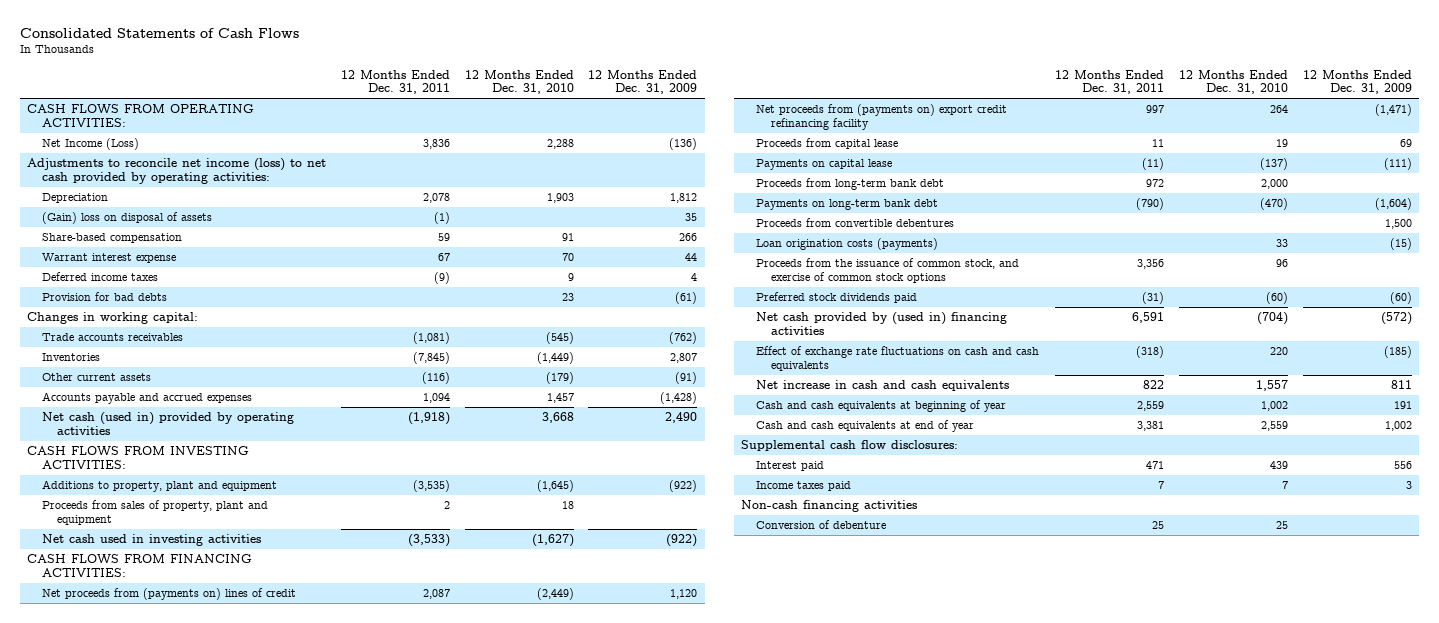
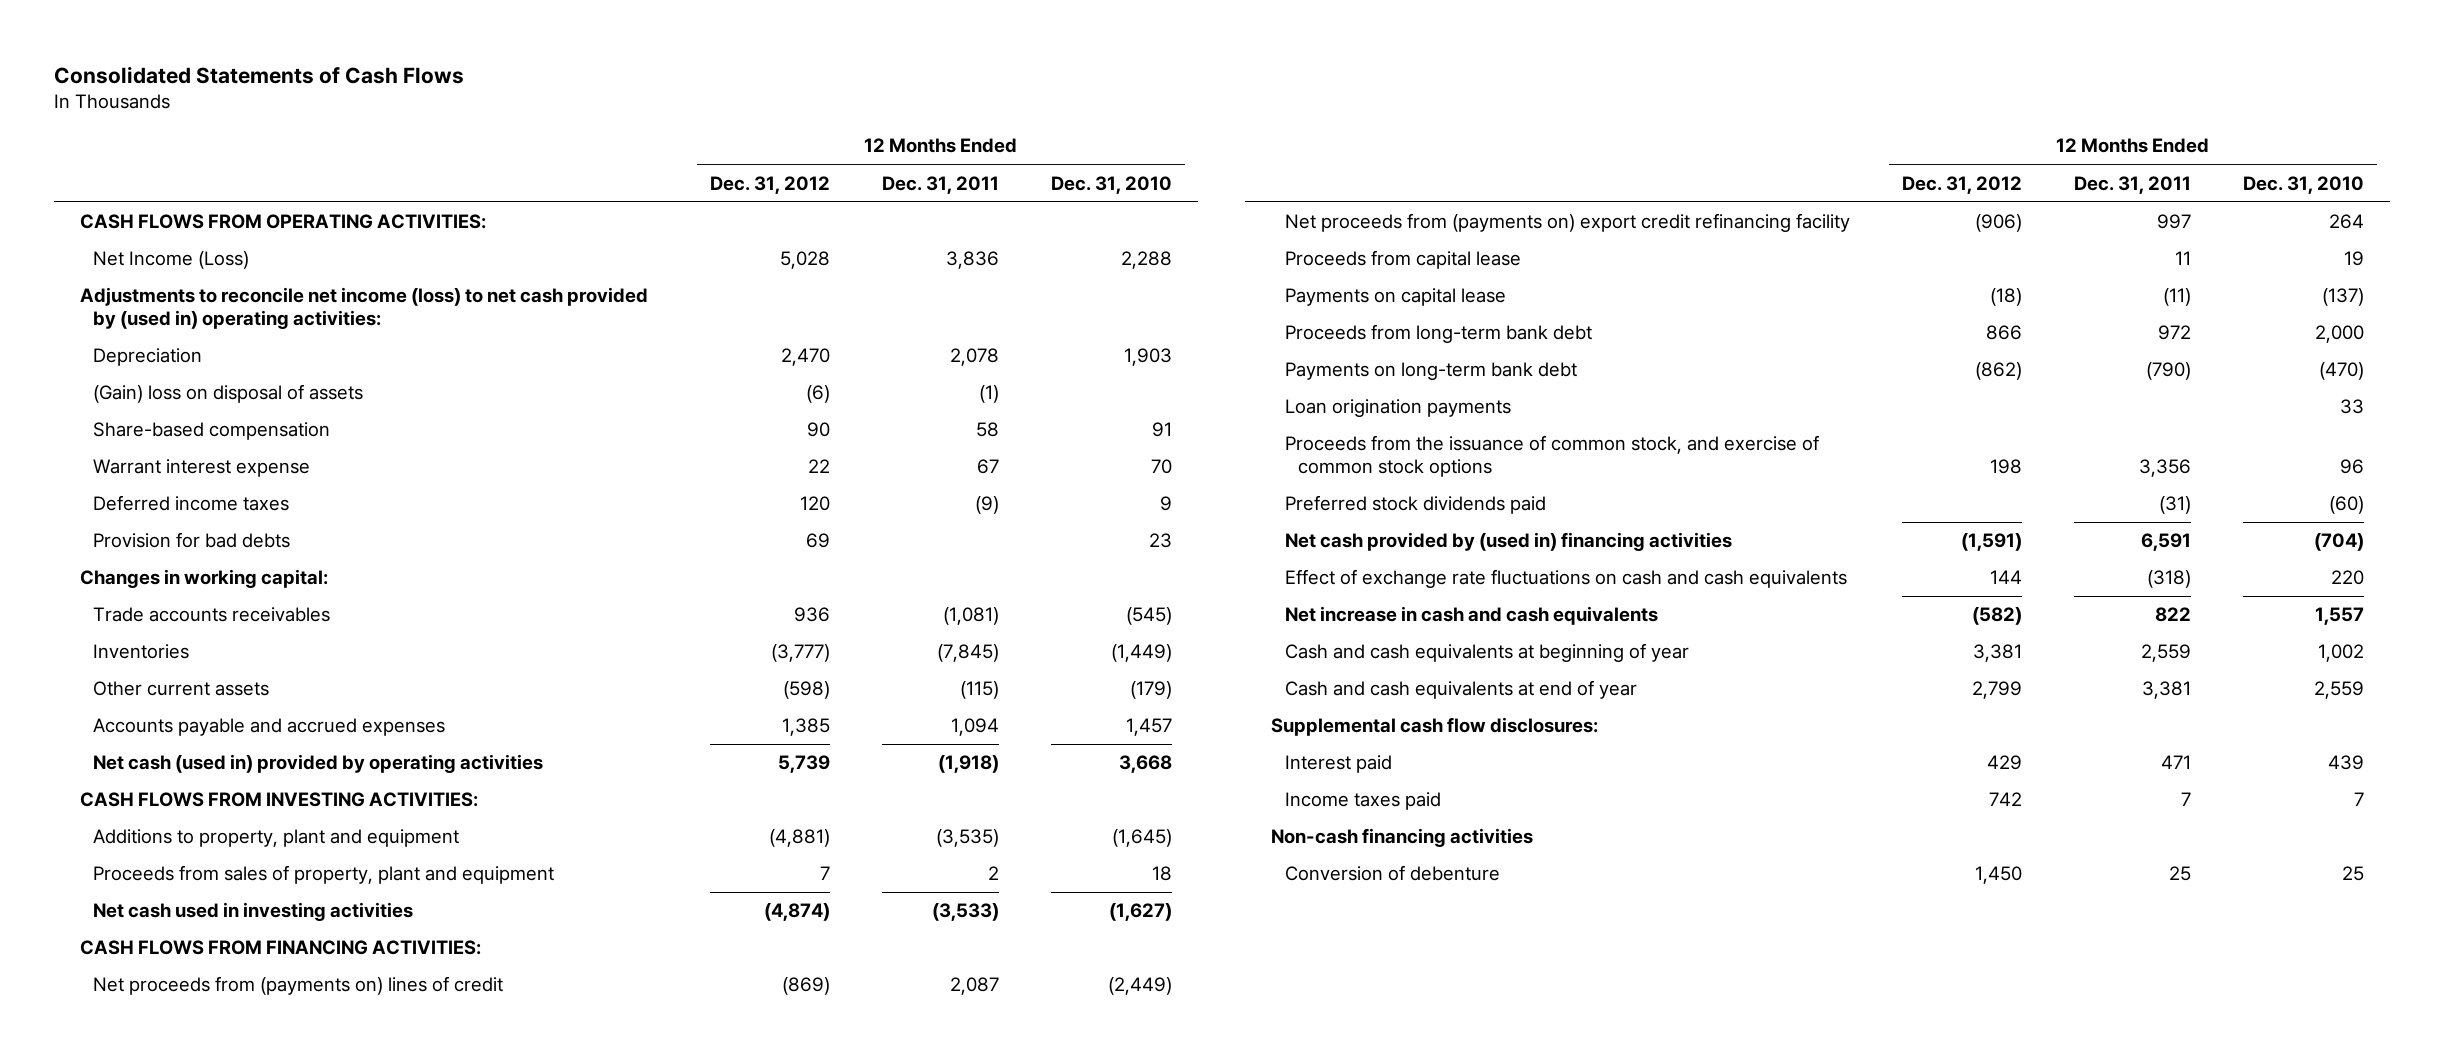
- | 12 Months Ended Dec. 31, 2011 | 12 Months Ended Dec. 31, 2010 | 12 Months Ended Dec. 31, 2009
+ | 12 Months Ended Dec. 31, 2012 | 12 Months Ended Dec. 31, 2011 | 12 Months Ended Dec. 31, 2010
- Adjustments to reconcile net income (loss) to net cash provided by operating activities:
+ Adjustments to reconcile net income (loss) to net cash provided by (used in) operating activities:
- Share-based compensation | 59 | 91 | 266
+ Share-based compensation | 90 | 58 | 91
- Other current assets | (116) | (179) | (91)
+ Other current assets | (598) | (115) | (179)
- Proceeds from convertible debentures | | | 1,500
- Loan origination costs (payments) | | 33 | (15)
+ Loan origination payments | | | 33

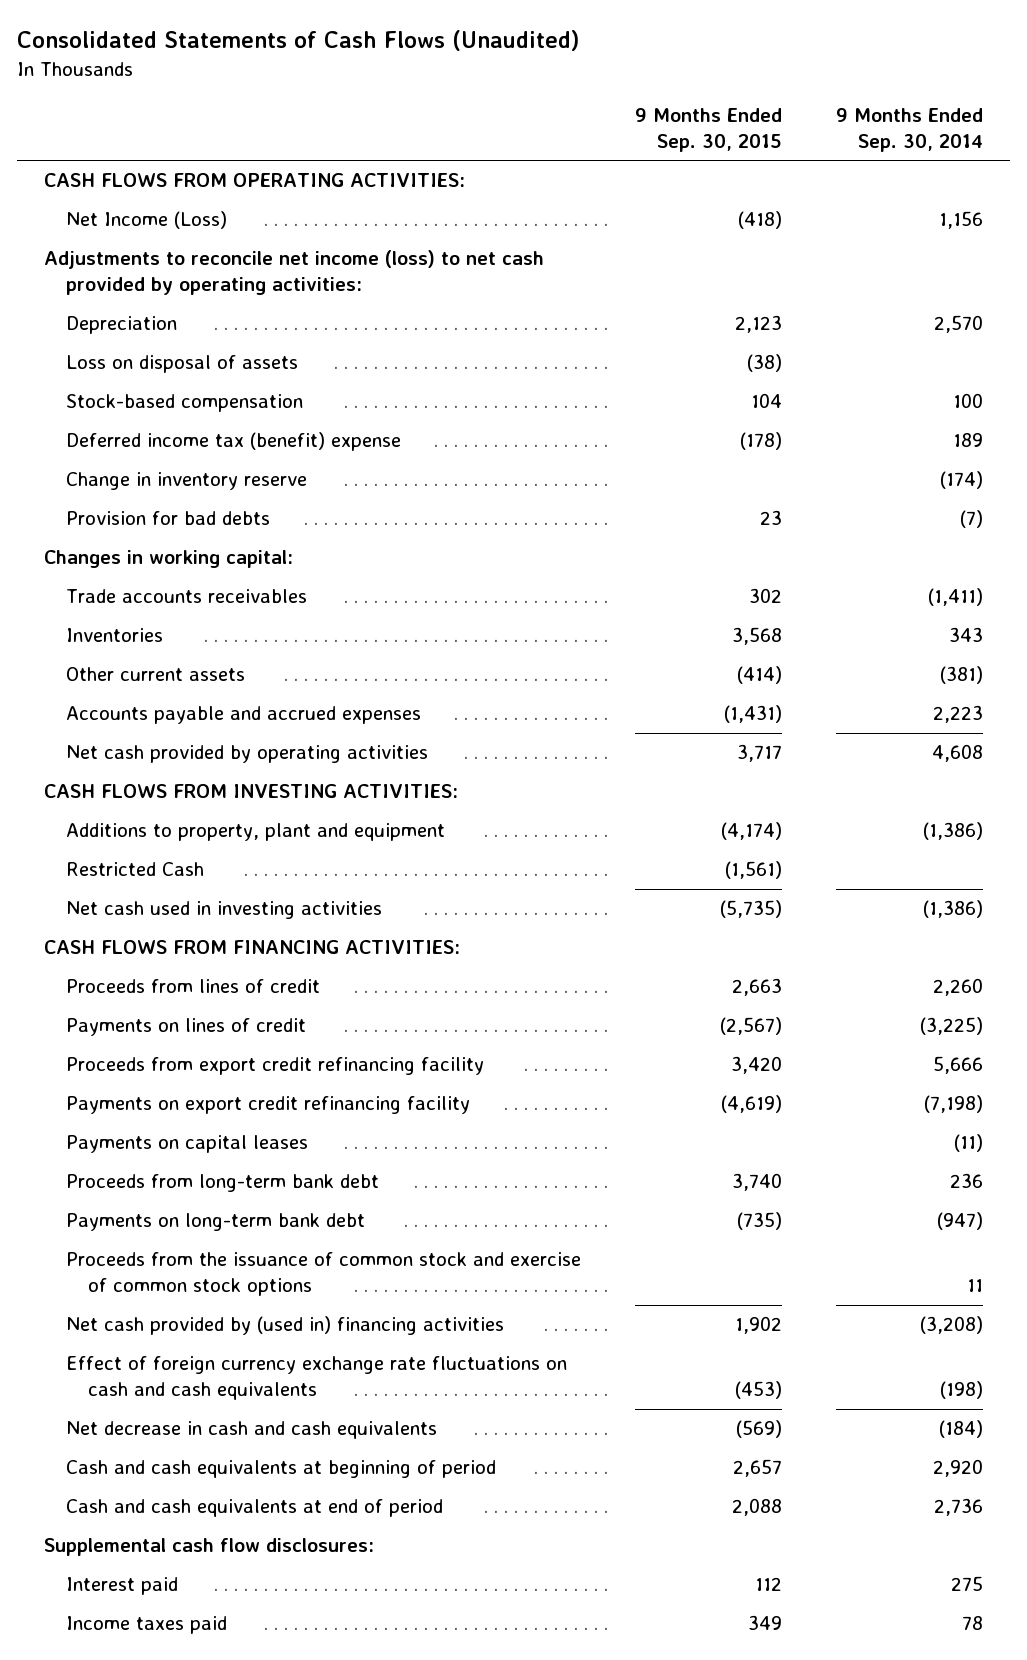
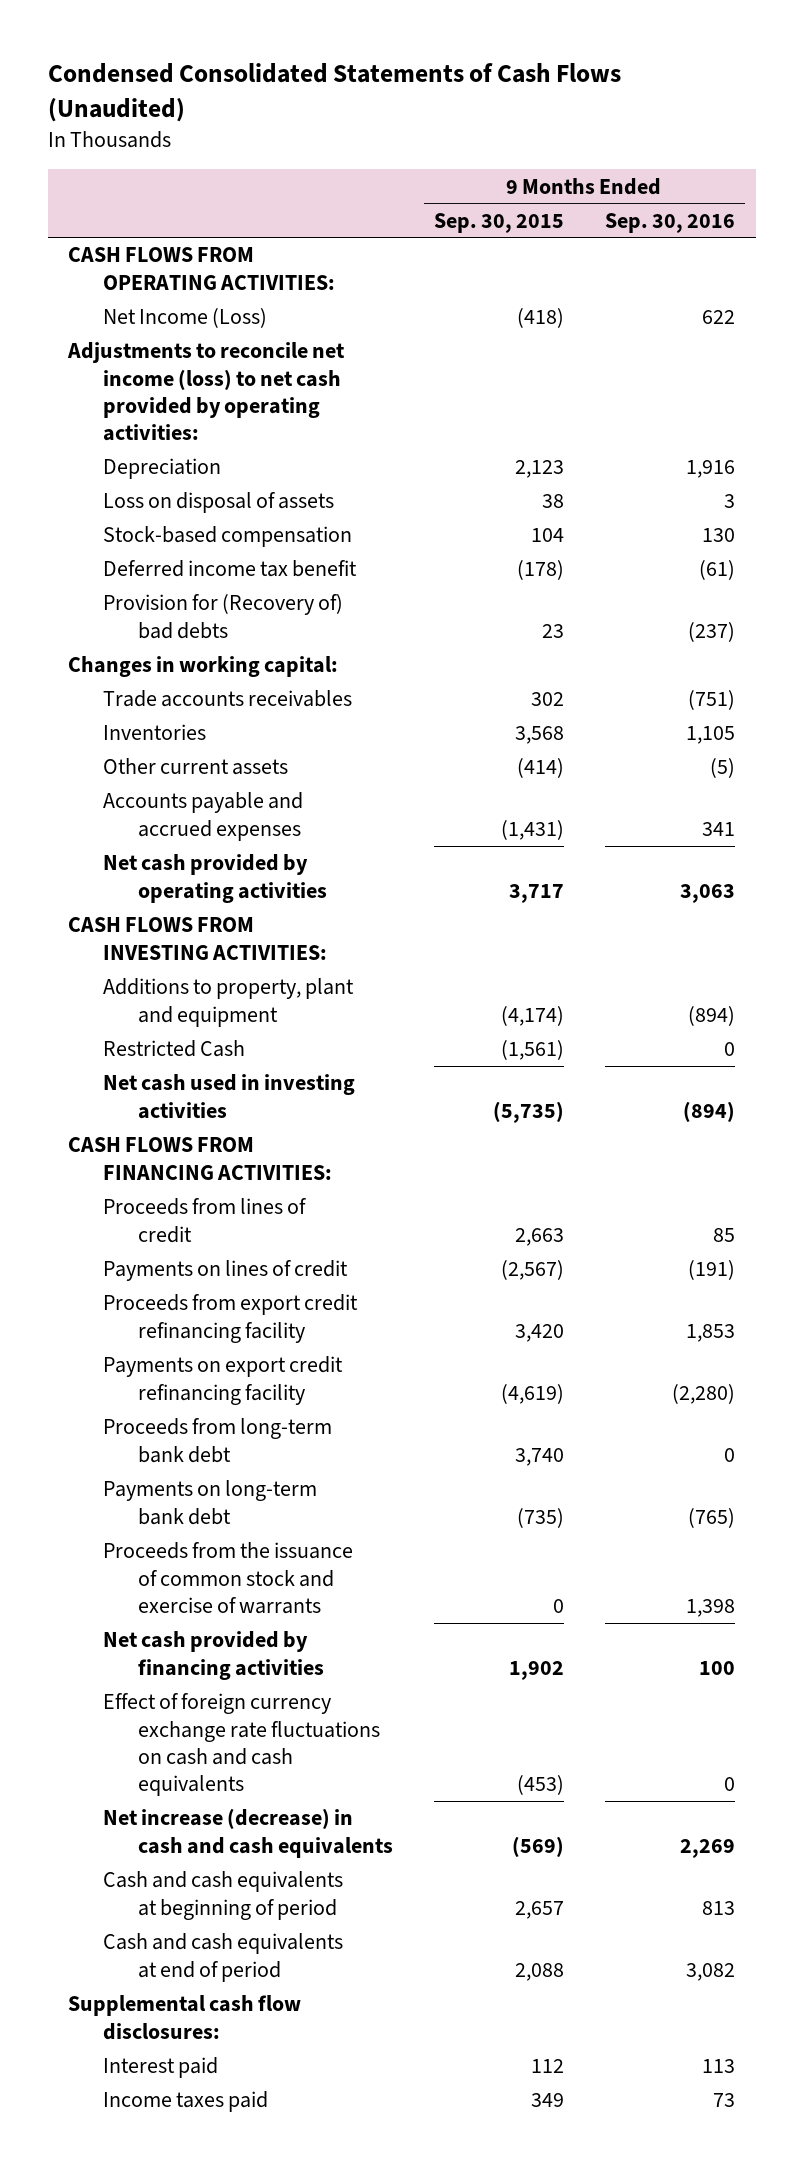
- Consolidated Statements of Cash Flows (Unaudited)
+ Condensed Consolidated Statements of Cash Flows (Unaudited)
- | 9 Months Ended Sep. 30, 2015 | 9 Months Ended Sep. 30, 2014
+ | 9 Months Ended Sep. 30, 2015 | 9 Months Ended Sep. 30, 2016
- Loss on disposal of assets | (38) |
+ Loss on disposal of assets | 38 | 3
- Deferred income tax (benefit) expense | (178) | 189
- Change in inventory reserve | | (174)
- Provision for bad debts | 23 | (7)
+ Deferred income tax benefit | (178) | (61)
+ Provision for (Recovery of) bad debts | 23 | (237)
- Payments on capital leases | | (11)
- Proceeds from the issuance of common stock and exercise of common stock options | | 11
- Net cash provided by (used in) financing activities | 1,902 | (3,208)
+ Proceeds from the issuance of common stock and exercise of warrants | 0 | 1,398
+ Net cash provided by financing activities | 1,902 | 100
- Net decrease in cash and cash equivalents | (569) | (184)
+ Net increase (decrease) in cash and cash equivalents | (569) | 2,269

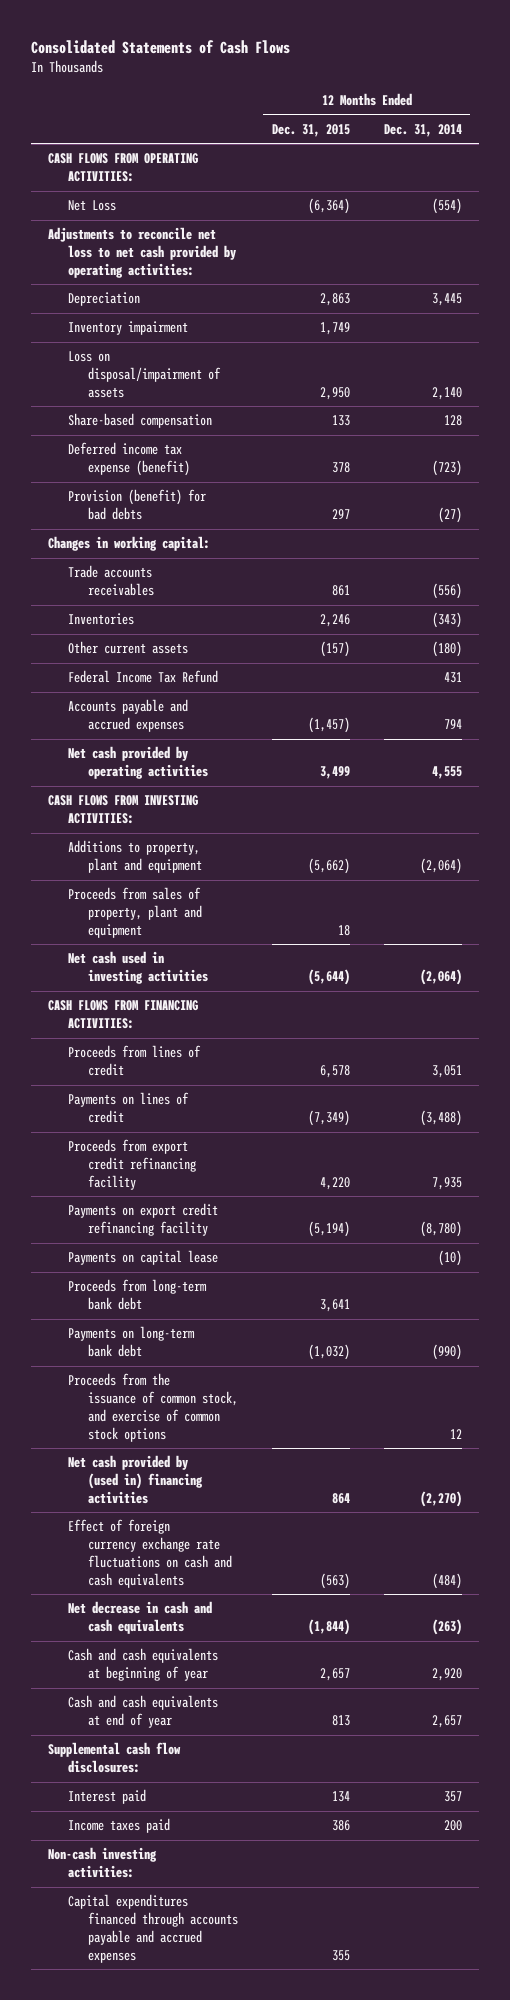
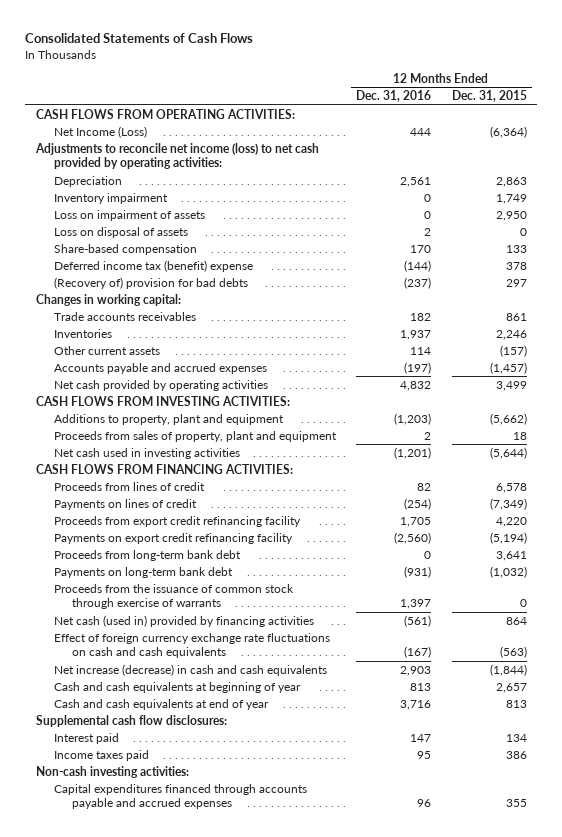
- | 12 Months Ended Dec. 31, 2015 | 12 Months Ended Dec. 31, 2014
+ | 12 Months Ended Dec. 31, 2016 | 12 Months Ended Dec. 31, 2015
- Net Loss | (6,364) | (554)
- Adjustments to reconcile net loss to net cash provided by operating activities:
+ Net Income (Loss) | 444 | (6,364)
+ Adjustments to reconcile net income (loss) to net cash provided by operating activities:
- Loss on disposal/impairment of assets | 2,950 | 2,140
+ Loss on impairment of assets | 0 | 2,950
+ Loss on disposal of assets | 2 | 0
- Deferred income tax expense (benefit) | 378 | (723)
- Provision (benefit) for bad debts | 297 | (27)
+ Deferred income tax (benefit) expense | (144) | 378
+ (Recovery of) provision for bad debts | (237) | 297
- Federal Income Tax Refund | | 431
- Payments on capital lease | | (10)
- Proceeds from the issuance of common stock, and exercise of common stock options | | 12
- Net cash provided by (used in) financing activities | 864 | (2,270)
+ Proceeds from the issuance of common stock through exercise of warrants | 1,397 | 0
+ Net cash (used in) provided by financing activities | (561) | 864
- Net decrease in cash and cash equivalents | (1,844) | (263)
+ Net increase (decrease) in cash and cash equivalents | 2,903 | (1,844)

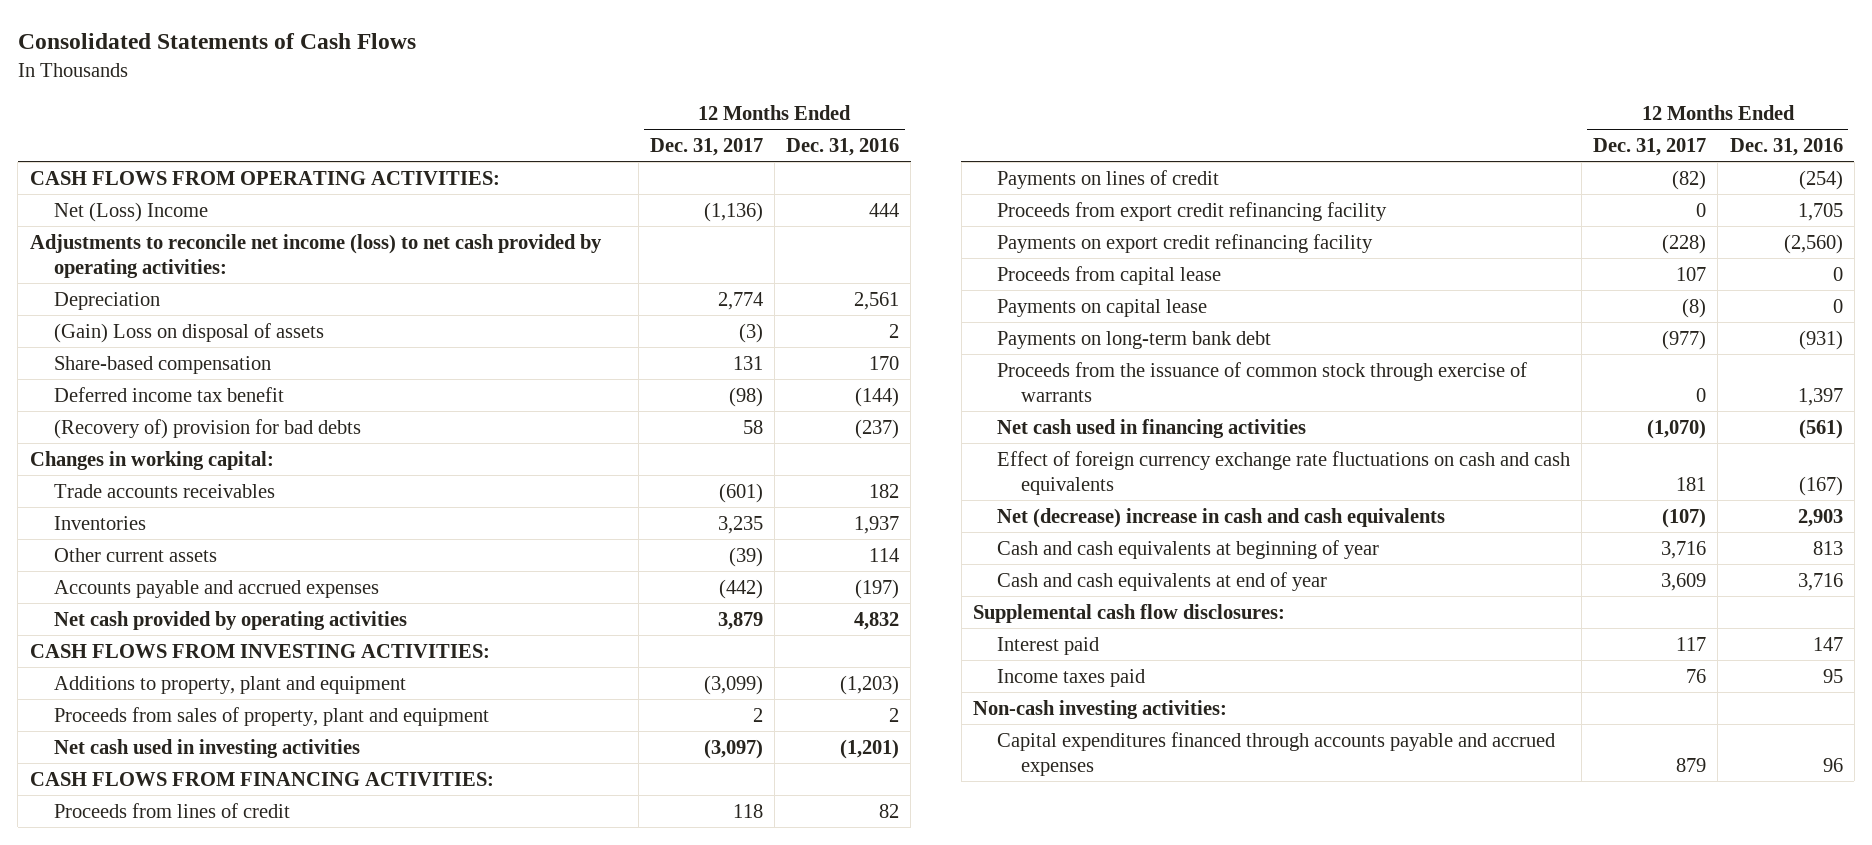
- | 12 Months Ended Dec. 31, 2016 | 12 Months Ended Dec. 31, 2015
+ | 12 Months Ended Dec. 31, 2017 | 12 Months Ended Dec. 31, 2016
- Net Income (Loss) | 444 | (6,364)
+ Net (Loss) Income | (1,136) | 444
- Inventory impairment | 0 | 1,749
- Loss on impairment of assets | 0 | 2,950
- Loss on disposal of assets | 2 | 0
+ (Gain) Loss on disposal of assets | (3) | 2
- Deferred income tax (benefit) expense | (144) | 378
+ Deferred income tax benefit | (98) | (144)
- Proceeds from long-term bank debt | 0 | 3,641
+ Proceeds from capital lease | 107 | 0
+ Payments on capital lease | (8) | 0
- Net cash (used in) provided by financing activities | (561) | 864
+ Net cash used in financing activities | (1,070) | (561)
- Net increase (decrease) in cash and cash equivalents | 2,903 | (1,844)
+ Net (decrease) increase in cash and cash equivalents | (107) | 2,903

